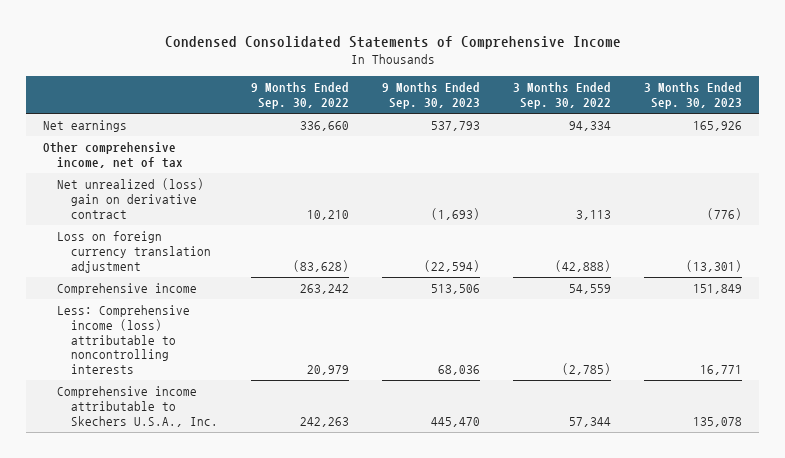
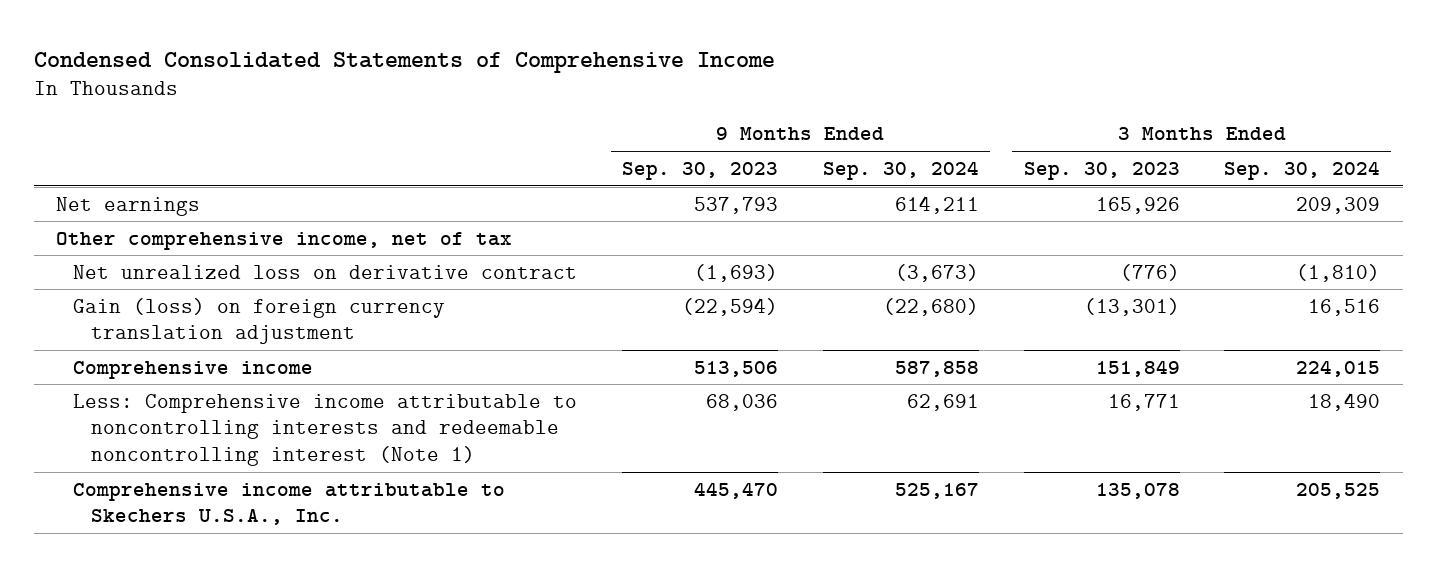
- | 9 Months Ended Sep. 30, 2022 | 9 Months Ended Sep. 30, 2023 | 3 Months Ended Sep. 30, 2022 | 3 Months Ended Sep. 30, 2023
+ | 9 Months Ended Sep. 30, 2023 | 9 Months Ended Sep. 30, 2024 | 3 Months Ended Sep. 30, 2023 | 3 Months Ended Sep. 30, 2024
- Net unrealized (loss) gain on derivative contract | 10,210 | (1,693) | 3,113 | (776)
- Loss on foreign currency translation adjustment | (83,628) | (22,594) | (42,888) | (13,301)
+ Net unrealized loss on derivative contract | (1,693) | (3,673) | (776) | (1,810)
+ Gain (loss) on foreign currency translation adjustment | (22,594) | (22,680) | (13,301) | 16,516
- Less: Comprehensive income (loss) attributable to noncontrolling interests | 20,979 | 68,036 | (2,785) | 16,771
+ Less: Comprehensive income attributable to noncontrolling interests and redeemable noncontrolling interest (Note 1) | 68,036 | 62,691 | 16,771 | 18,490

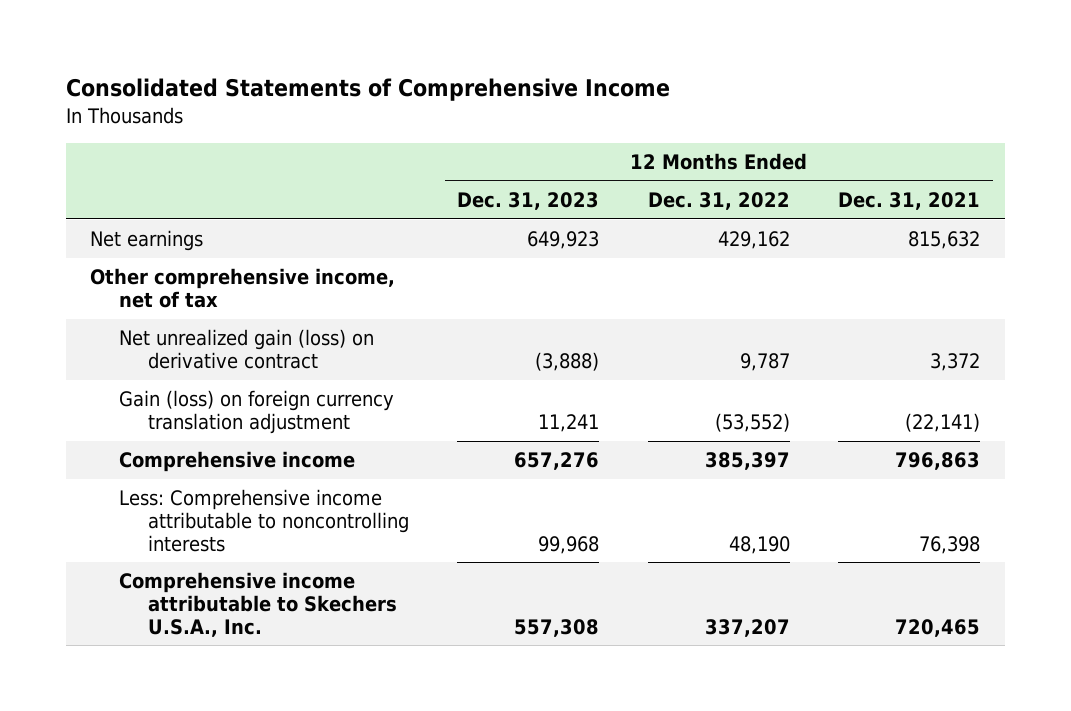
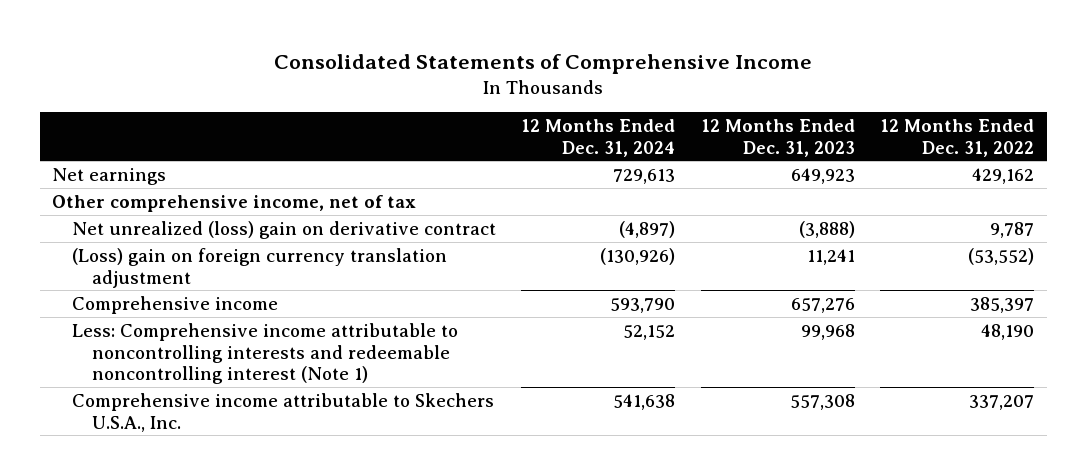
- | 12 Months Ended Dec. 31, 2023 | 12 Months Ended Dec. 31, 2022 | 12 Months Ended Dec. 31, 2021
+ | 12 Months Ended Dec. 31, 2024 | 12 Months Ended Dec. 31, 2023 | 12 Months Ended Dec. 31, 2022
- Net unrealized gain (loss) on derivative contract | (3,888) | 9,787 | 3,372
- Gain (loss) on foreign currency translation adjustment | 11,241 | (53,552) | (22,141)
+ Net unrealized (loss) gain on derivative contract | (4,897) | (3,888) | 9,787
+ (Loss) gain on foreign currency translation adjustment | (130,926) | 11,241 | (53,552)
- Less: Comprehensive income attributable to noncontrolling interests | 99,968 | 48,190 | 76,398
+ Less: Comprehensive income attributable to noncontrolling interests and redeemable noncontrolling interest (Note 1) | 52,152 | 99,968 | 48,190

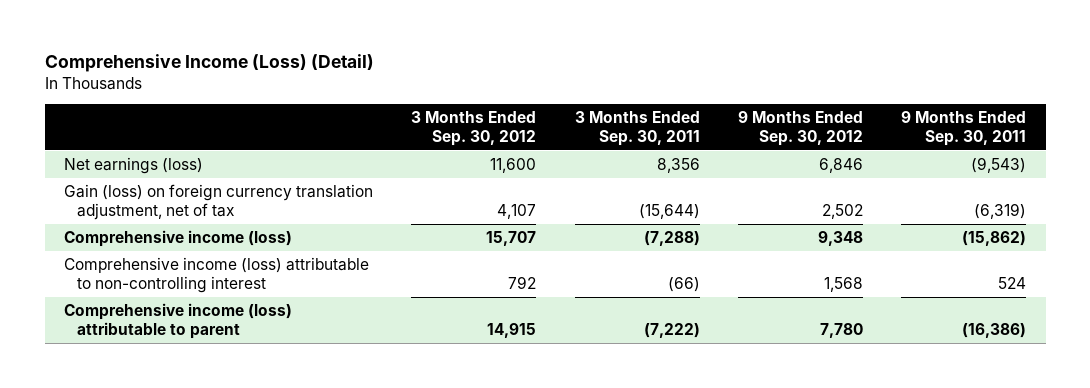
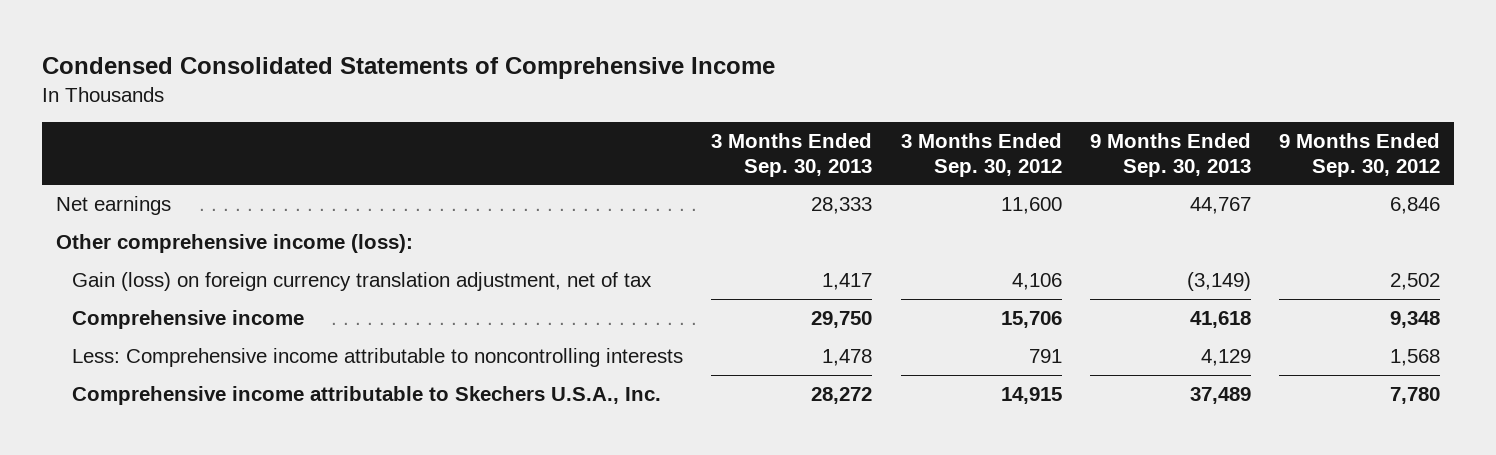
- Comprehensive Income (Loss) (Detail)
+ Condensed Consolidated Statements of Comprehensive Income
- | 3 Months Ended Sep. 30, 2012 | 3 Months Ended Sep. 30, 2011 | 9 Months Ended Sep. 30, 2012 | 9 Months Ended Sep. 30, 2011
+ | 3 Months Ended Sep. 30, 2013 | 3 Months Ended Sep. 30, 2012 | 9 Months Ended Sep. 30, 2013 | 9 Months Ended Sep. 30, 2012
- Net earnings (loss) | 11,600 | 8,356 | 6,846 | (9,543)
- Gain (loss) on foreign currency translation adjustment, net of tax | 4,107 | (15,644) | 2,502 | (6,319)
- Comprehensive income (loss) | 15,707 | (7,288) | 9,348 | (15,862)
- Comprehensive income (loss) attributable to non-controlling interest | 792 | (66) | 1,568 | 524
- Comprehensive income (loss) attributable to parent | 14,915 | (7,222) | 7,780 | (16,386)
+ Net earnings | 28,333 | 11,600 | 44,767 | 6,846
+ Other comprehensive income (loss):
+ Gain (loss) on foreign currency translation adjustment, net of tax | 1,417 | 4,106 | (3,149) | 2,502
+ Comprehensive income | 29,750 | 15,706 | 41,618 | 9,348
+ Less: Comprehensive income attributable to noncontrolling interests | 1,478 | 791 | 4,129 | 1,568
+ Comprehensive income attributable to Skechers U.S.A., Inc. | 28,272 | 14,915 | 37,489 | 7,780

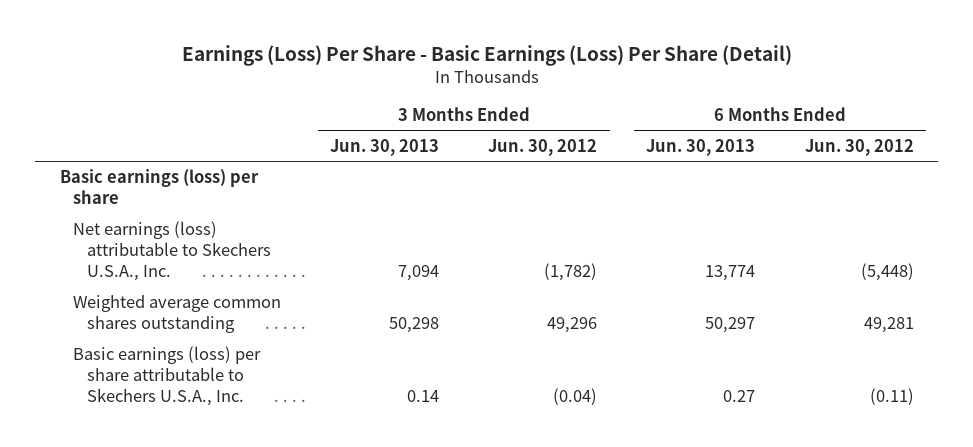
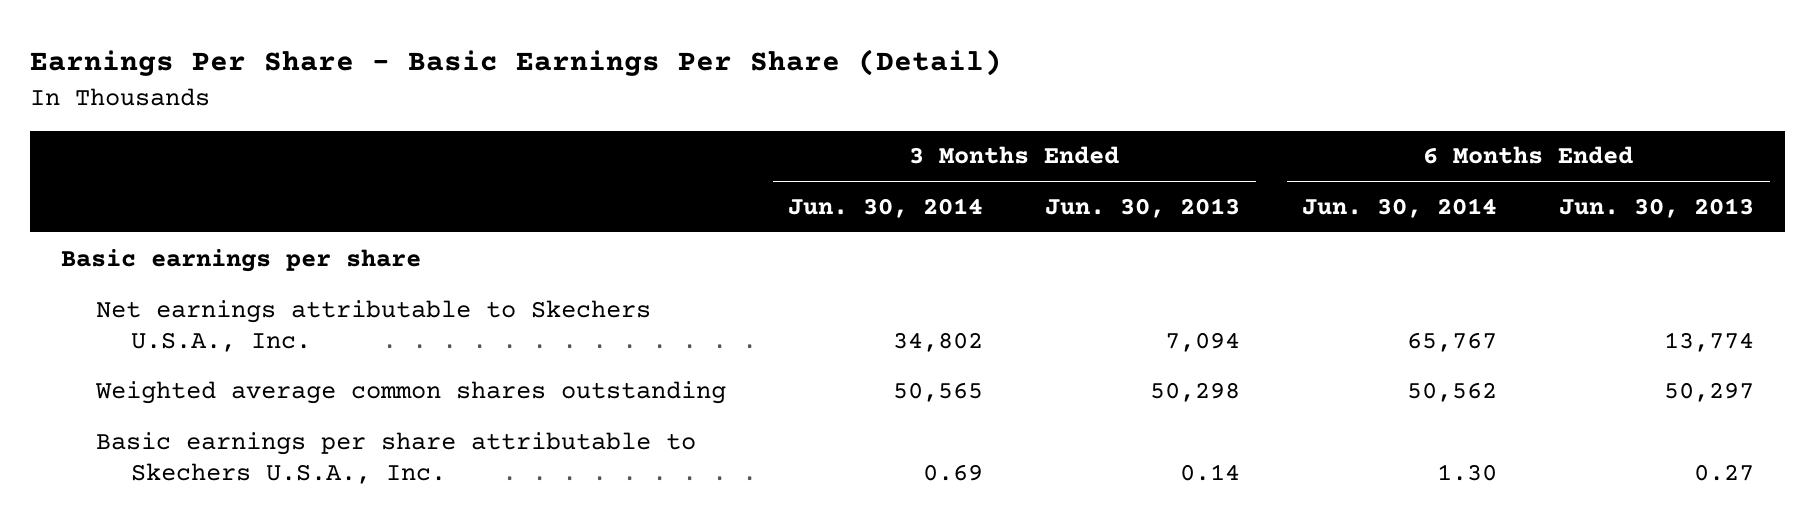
- Earnings (Loss) Per Share - Basic Earnings (Loss) Per Share (Detail)
+ Earnings Per Share - Basic Earnings Per Share (Detail)
- | 3 Months Ended Jun. 30, 2013 | 3 Months Ended Jun. 30, 2012 | 6 Months Ended Jun. 30, 2013 | 6 Months Ended Jun. 30, 2012
+ | 3 Months Ended Jun. 30, 2014 | 3 Months Ended Jun. 30, 2013 | 6 Months Ended Jun. 30, 2014 | 6 Months Ended Jun. 30, 2013
- Basic earnings (loss) per share
- Net earnings (loss) attributable to Skechers U.S.A., Inc. | 7,094 | (1,782) | 13,774 | (5,448)
+ Basic earnings per share
+ Net earnings attributable to Skechers U.S.A., Inc. | 34,802 | 7,094 | 65,767 | 13,774
- Basic earnings (loss) per share attributable to Skechers U.S.A., Inc. | 0.14 | (0.04) | 0.27 | (0.11)
+ Basic earnings per share attributable to Skechers U.S.A., Inc. | 0.69 | 0.14 | 1.30 | 0.27

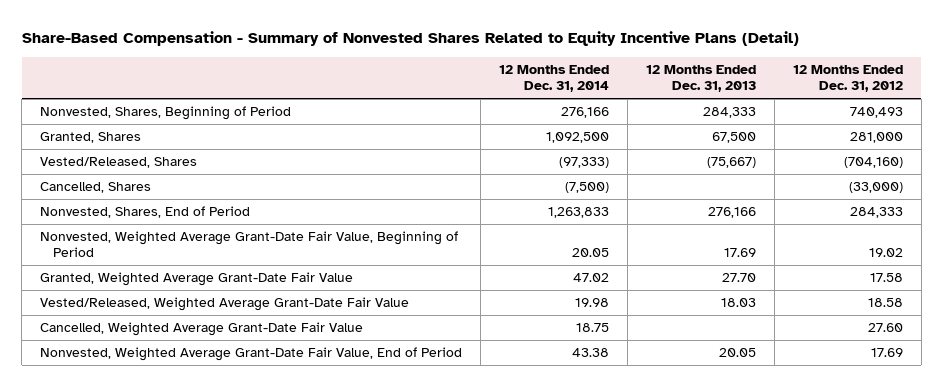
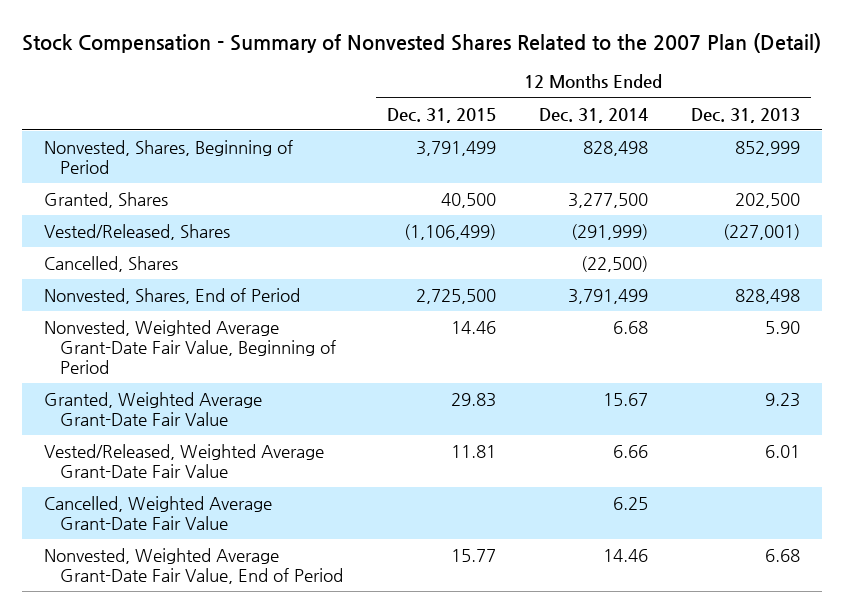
- Share-Based Compensation - Summary of Nonvested Shares Related to Equity Incentive Plans (Detail)
+ Stock Compensation - Summary of Nonvested Shares Related to the 2007 Plan (Detail)
- | 12 Months Ended Dec. 31, 2014 | 12 Months Ended Dec. 31, 2013 | 12 Months Ended Dec. 31, 2012
+ | 12 Months Ended Dec. 31, 2015 | 12 Months Ended Dec. 31, 2014 | 12 Months Ended Dec. 31, 2013
- Nonvested, Shares, Beginning of Period | 276,166 | 284,333 | 740,493
- Granted, Shares | 1,092,500 | 67,500 | 281,000
- Vested/Released, Shares | (97,333) | (75,667) | (704,160)
- Cancelled, Shares | (7,500) | | (33,000)
- Nonvested, Shares, End of Period | 1,263,833 | 276,166 | 284,333
- Nonvested, Weighted Average Grant-Date Fair Value, Beginning of Period | 20.05 | 17.69 | 19.02
- Granted, Weighted Average Grant-Date Fair Value | 47.02 | 27.70 | 17.58
- Vested/Released, Weighted Average Grant-Date Fair Value | 19.98 | 18.03 | 18.58
- Cancelled, Weighted Average Grant-Date Fair Value | 18.75 | | 27.60
- Nonvested, Weighted Average Grant-Date Fair Value, End of Period | 43.38 | 20.05 | 17.69
+ Nonvested, Shares, Beginning of Period | 3,791,499 | 828,498 | 852,999
+ Granted, Shares | 40,500 | 3,277,500 | 202,500
+ Vested/Released, Shares | (1,106,499) | (291,999) | (227,001)
+ Cancelled, Shares | | (22,500) |
+ Nonvested, Shares, End of Period | 2,725,500 | 3,791,499 | 828,498
+ Nonvested, Weighted Average Grant-Date Fair Value, Beginning of Period | 14.46 | 6.68 | 5.90
+ Granted, Weighted Average Grant-Date Fair Value | 29.83 | 15.67 | 9.23
+ Vested/Released, Weighted Average Grant-Date Fair Value | 11.81 | 6.66 | 6.01
+ Cancelled, Weighted Average Grant-Date Fair Value | | 6.25 |
+ Nonvested, Weighted Average Grant-Date Fair Value, End of Period | 15.77 | 14.46 | 6.68

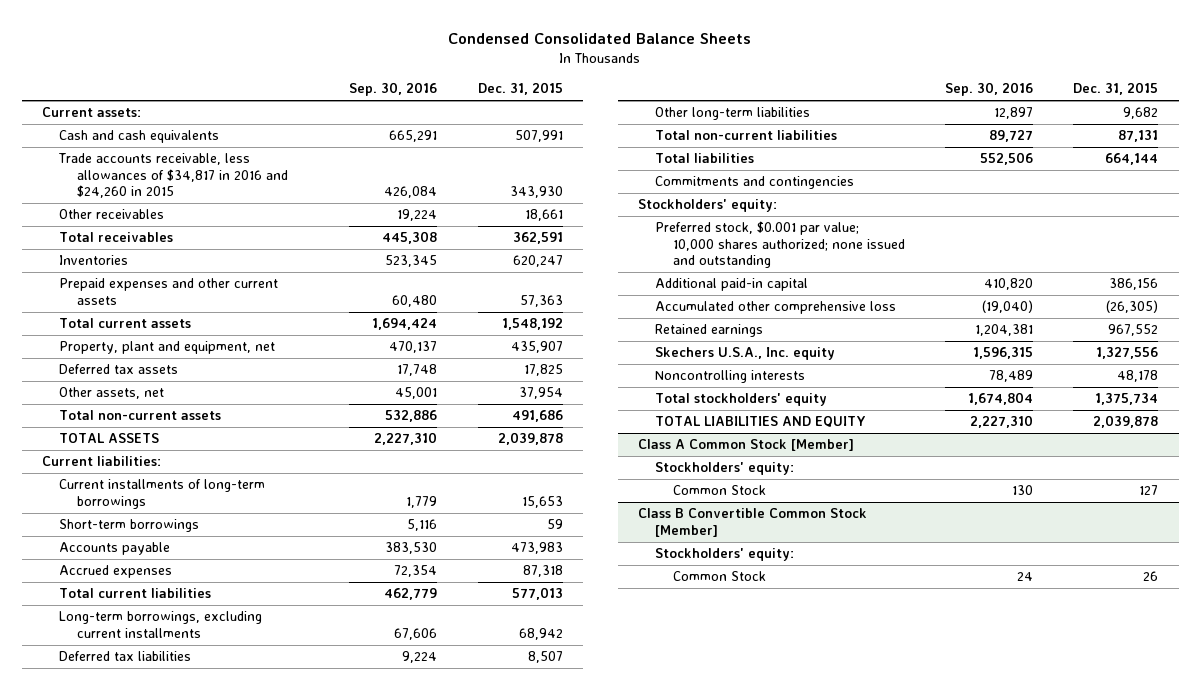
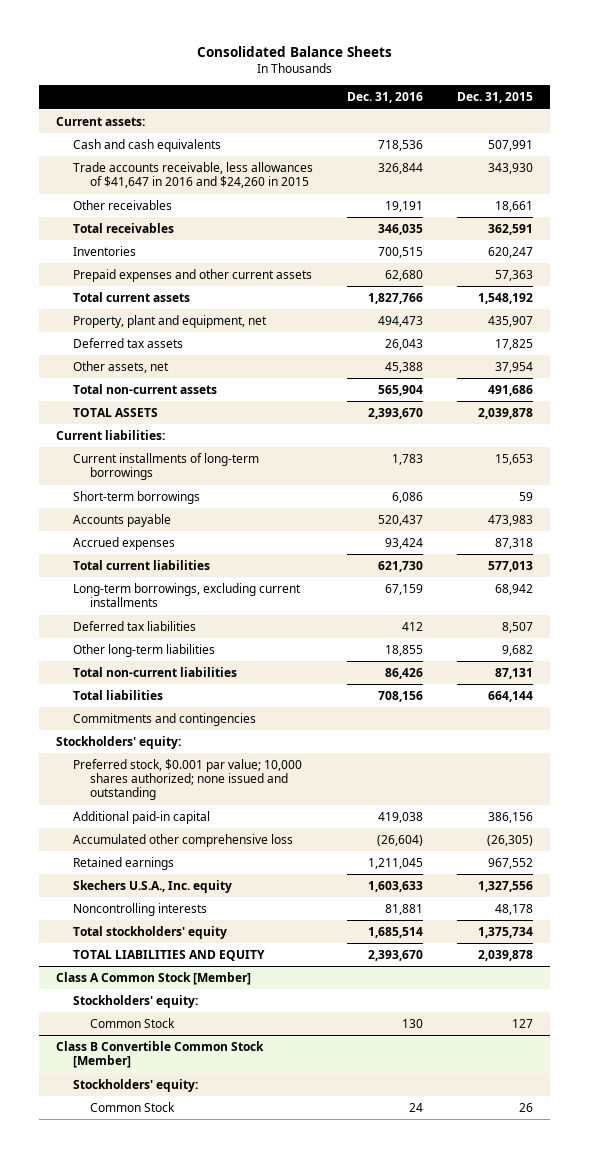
- Condensed Consolidated Balance Sheets
+ Consolidated Balance Sheets
- | Sep. 30, 2016 | Dec. 31, 2015
+ | Dec. 31, 2016 | Dec. 31, 2015
- Trade accounts receivable, less allowances of $34,817 in 2016 and $24,260 in 2015 | 426,084 | 343,930
+ Trade accounts receivable, less allowances of $41,647 in 2016 and $24,260 in 2015 | 326,844 | 343,930

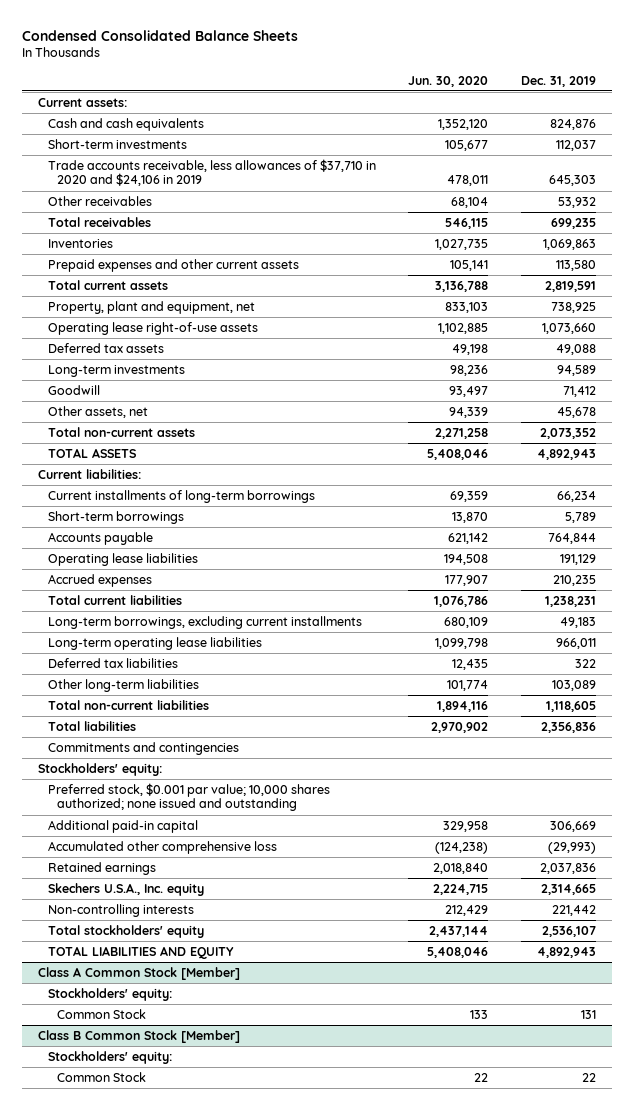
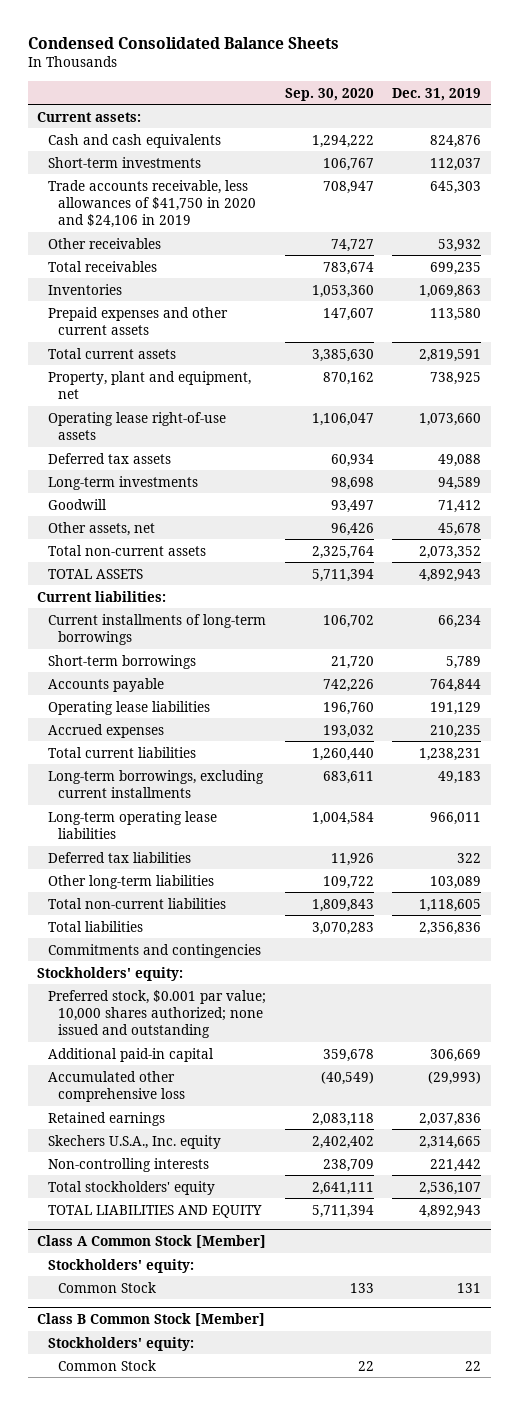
- | Jun. 30, 2020 | Dec. 31, 2019
+ | Sep. 30, 2020 | Dec. 31, 2019
- Trade accounts receivable, less allowances of $37,710 in 2020 and $24,106 in 2019 | 478,011 | 645,303
+ Trade accounts receivable, less allowances of $41,750 in 2020 and $24,106 in 2019 | 708,947 | 645,303

